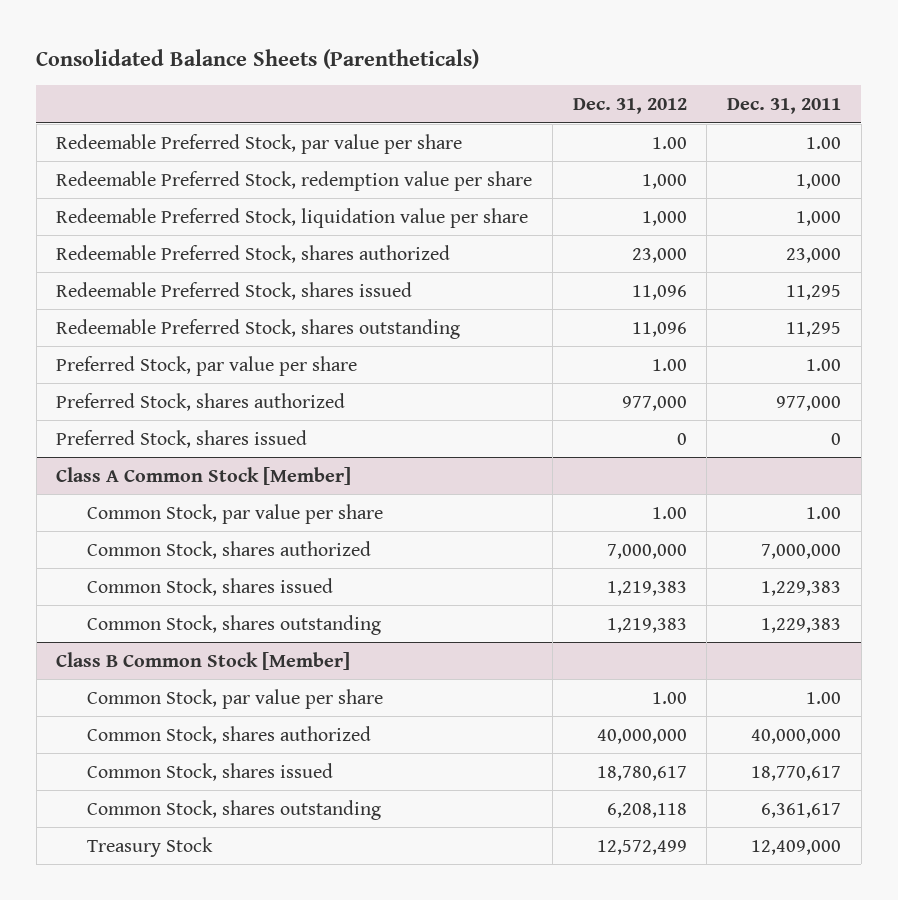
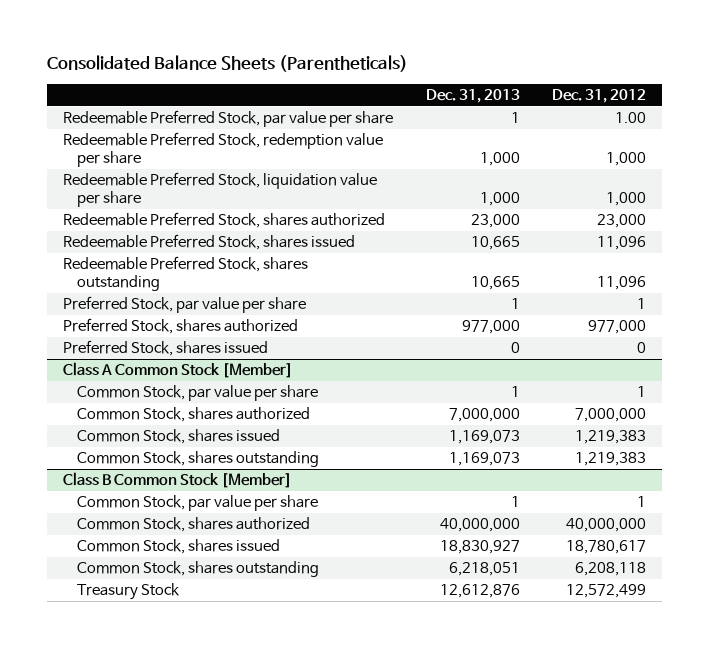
- | Dec. 31, 2012 | Dec. 31, 2011
+ | Dec. 31, 2013 | Dec. 31, 2012
- Preferred Stock, par value per share | 1.00 | 1.00
+ Preferred Stock, par value per share | 1 | 1
@ Class A Common Stock [Member]
- Common Stock, par value per share | 1.00 | 1.00
+ Common Stock, par value per share | 1 | 1
@ Class B Common Stock [Member]
- Common Stock, par value per share | 1.00 | 1.00
+ Common Stock, par value per share | 1 | 1

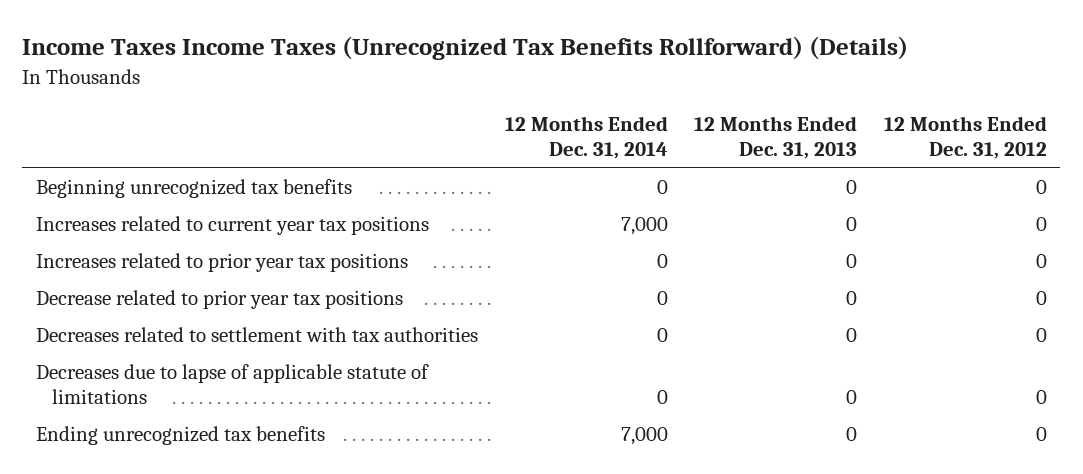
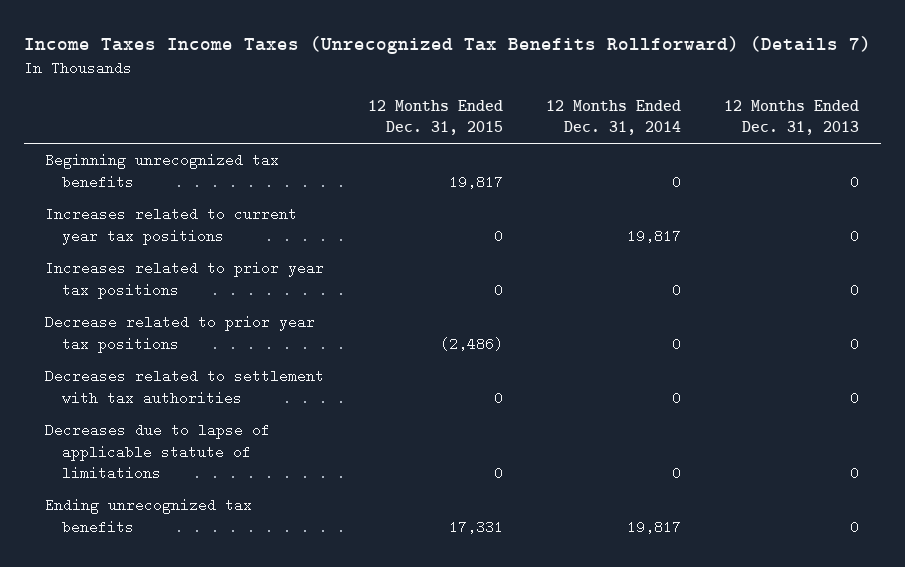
- Income Taxes Income Taxes (Unrecognized Tax Benefits Rollforward) (Details)
+ Income Taxes Income Taxes (Unrecognized Tax Benefits Rollforward) (Details 7)
- | 12 Months Ended Dec. 31, 2014 | 12 Months Ended Dec. 31, 2013 | 12 Months Ended Dec. 31, 2012
+ | 12 Months Ended Dec. 31, 2015 | 12 Months Ended Dec. 31, 2014 | 12 Months Ended Dec. 31, 2013
- Increases related to current year tax positions | 7,000 | 0 | 0
+ Increases related to current year tax positions | 0 | 19,817 | 0
- Ending unrecognized tax benefits | 7,000 | 0 | 0
+ Ending unrecognized tax benefits | 17,331 | 19,817 | 0

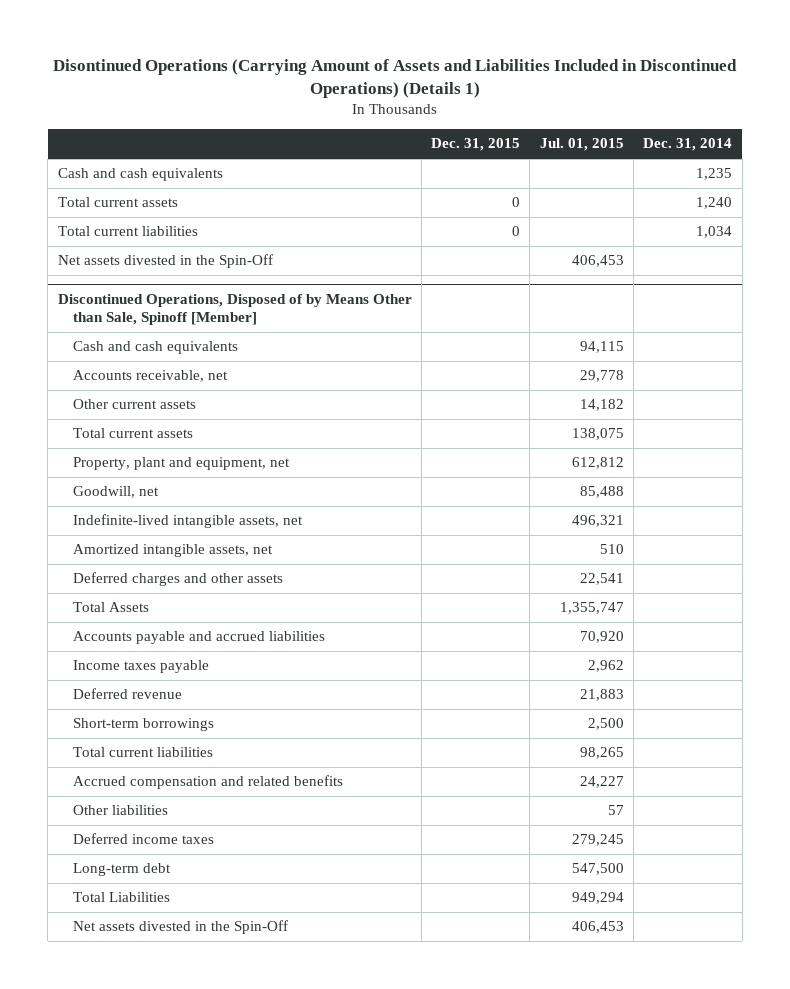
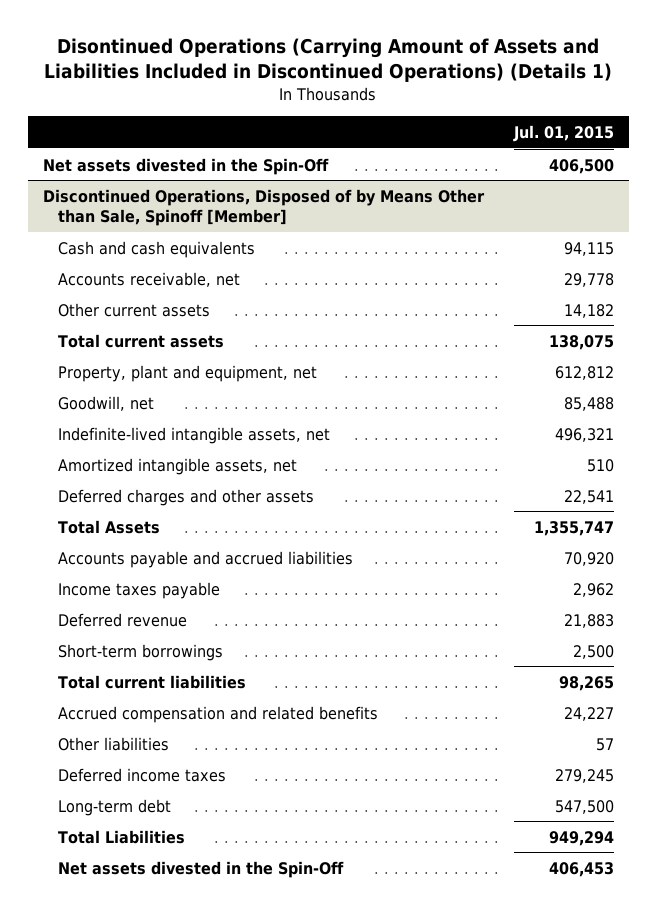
- | Dec. 31, 2015 | Jul. 01, 2015 | Dec. 31, 2014
+ | Jul. 01, 2015
- Cash and cash equivalents | | | 1,235
- Total current assets | 0 | | 1,240
- Total current liabilities | 0 | | 1,034
- Net assets divested in the Spin-Off | | 406,453 |
+ Net assets divested in the Spin-Off | 406,500

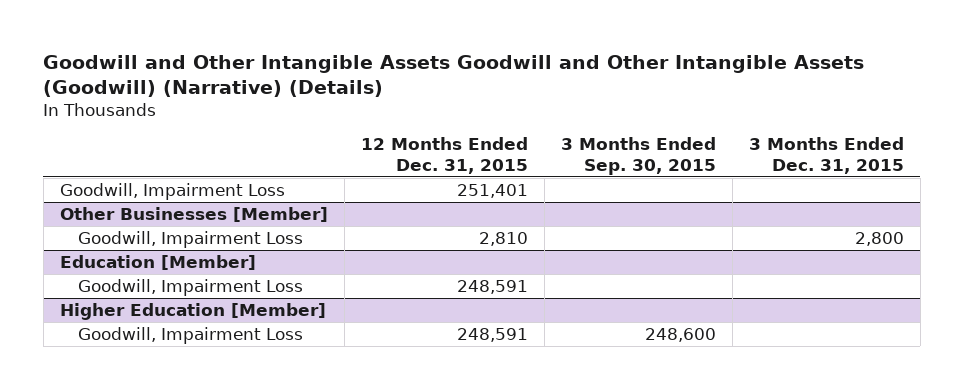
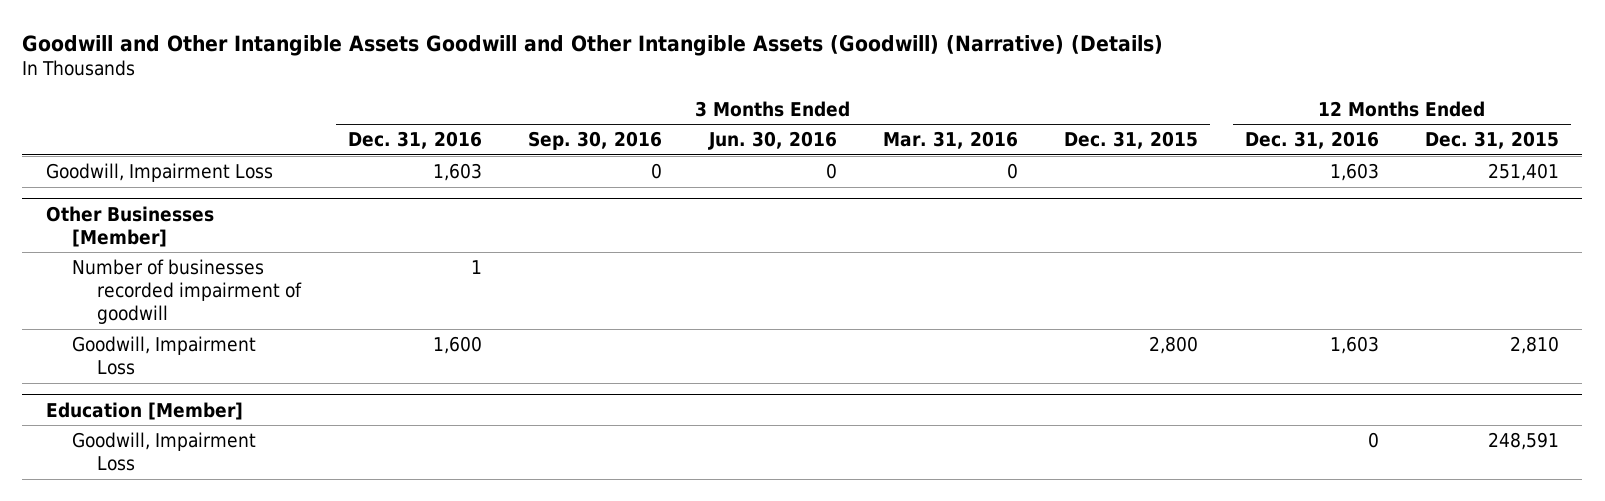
- | 12 Months Ended Dec. 31, 2015 | 3 Months Ended Sep. 30, 2015 | 3 Months Ended Dec. 31, 2015
+ | 3 Months Ended Dec. 31, 2016 | 3 Months Ended Sep. 30, 2016 | 3 Months Ended Jun. 30, 2016 | 3 Months Ended Mar. 31, 2016 | 3 Months Ended Dec. 31, 2015 | 12 Months Ended Dec. 31, 2016 | 12 Months Ended Dec. 31, 2015
@ Other Businesses [Member]
+ Number of businesses recorded impairment of goodwill | 1 | | | | | |
- Higher Education [Member]
- Goodwill, Impairment Loss | 248,591 | 248,600 |

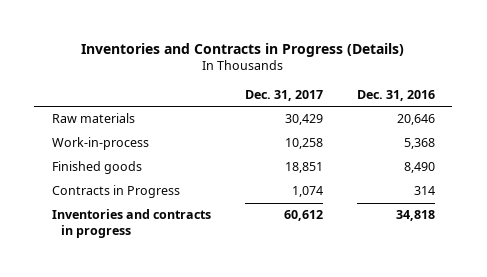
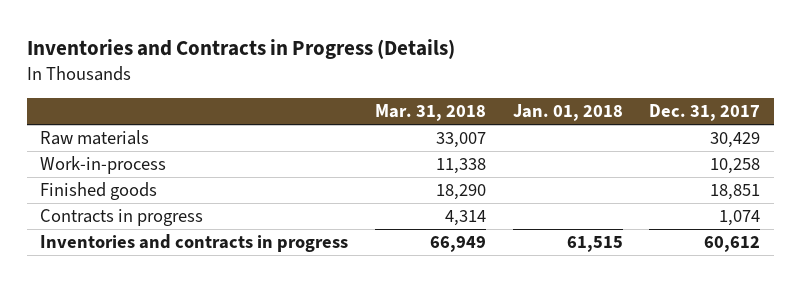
- | Dec. 31, 2017 | Dec. 31, 2016
+ | Mar. 31, 2018 | Jan. 01, 2018 | Dec. 31, 2017
- Contracts in Progress | 1,074 | 314
+ Contracts in progress | 4,314 | | 1,074

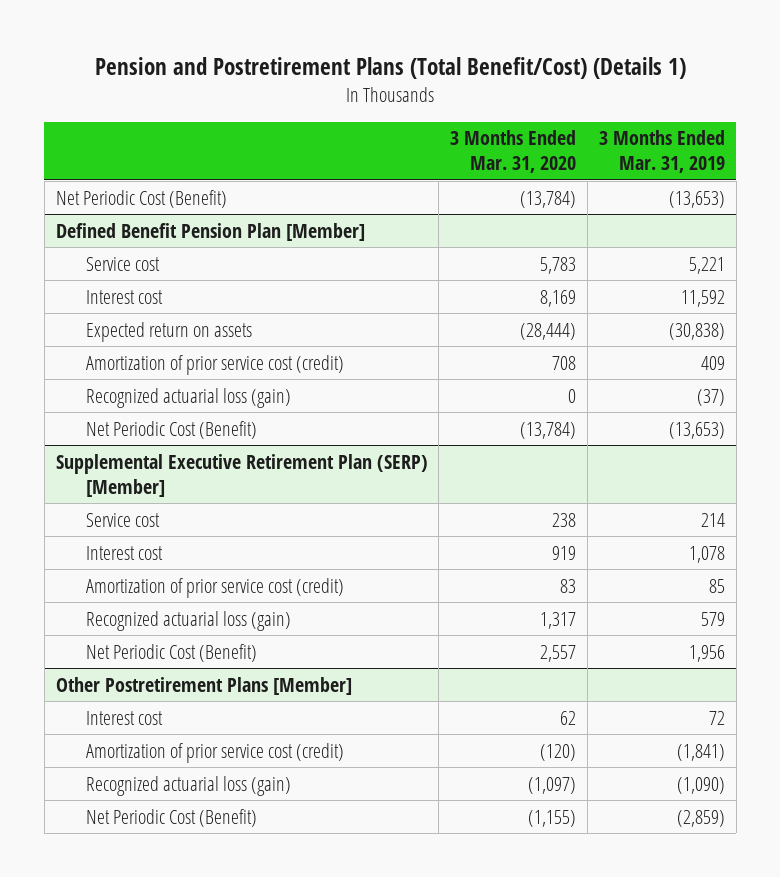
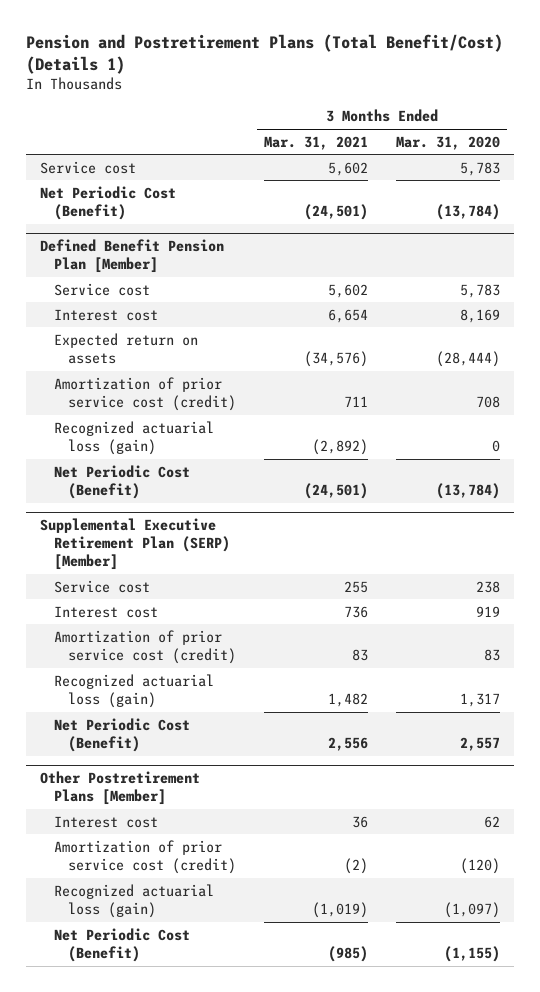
- | 3 Months Ended Mar. 31, 2020 | 3 Months Ended Mar. 31, 2019
+ | 3 Months Ended Mar. 31, 2021 | 3 Months Ended Mar. 31, 2020
+ Service cost | 5,602 | 5,783

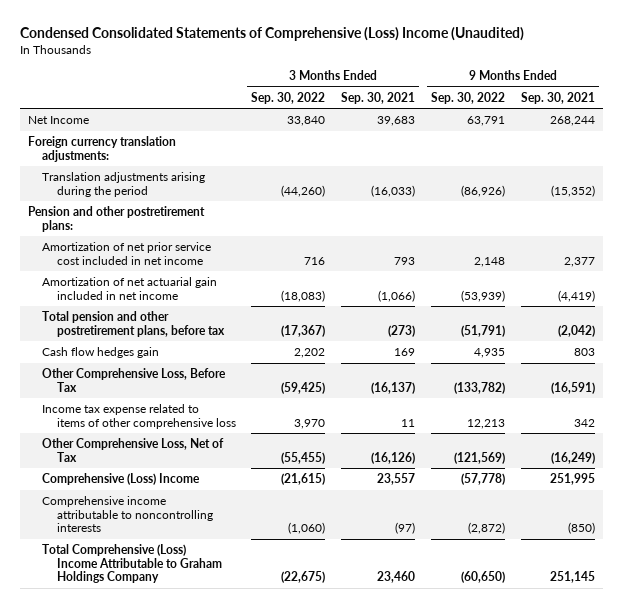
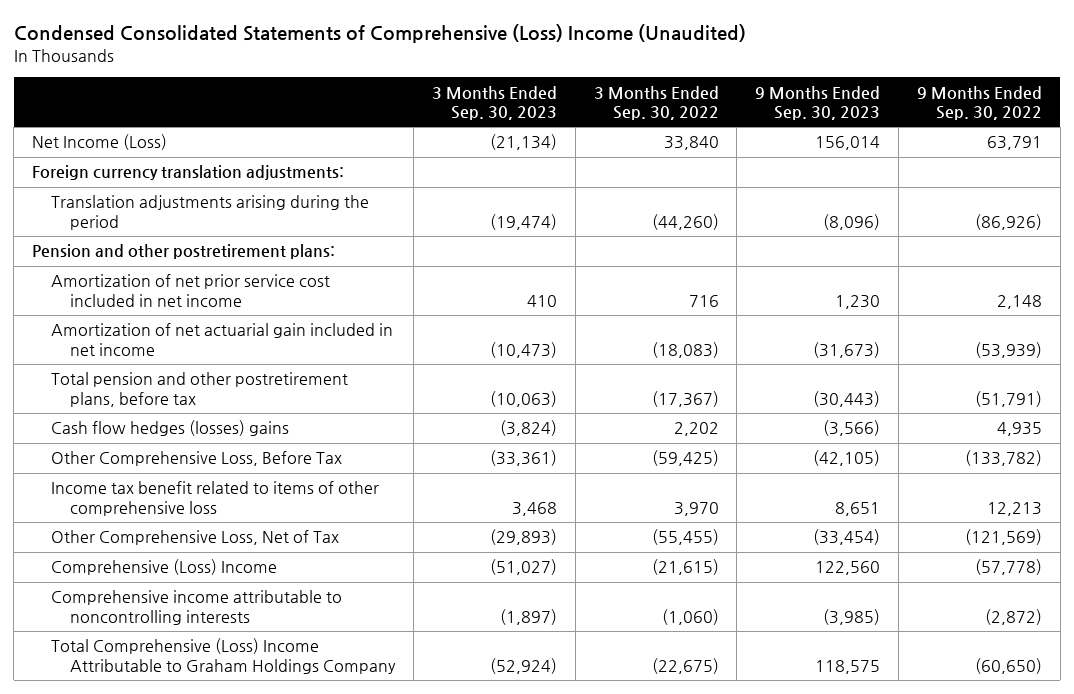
- | 3 Months Ended Sep. 30, 2022 | 3 Months Ended Sep. 30, 2021 | 9 Months Ended Sep. 30, 2022 | 9 Months Ended Sep. 30, 2021
+ | 3 Months Ended Sep. 30, 2023 | 3 Months Ended Sep. 30, 2022 | 9 Months Ended Sep. 30, 2023 | 9 Months Ended Sep. 30, 2022
- Net Income | 33,840 | 39,683 | 63,791 | 268,244
+ Net Income (Loss) | (21,134) | 33,840 | 156,014 | 63,791
- Cash flow hedges gain | 2,202 | 169 | 4,935 | 803
+ Cash flow hedges (losses) gains | (3,824) | 2,202 | (3,566) | 4,935
- Income tax expense related to items of other comprehensive loss | 3,970 | 11 | 12,213 | 342
+ Income tax benefit related to items of other comprehensive loss | 3,468 | 3,970 | 8,651 | 12,213

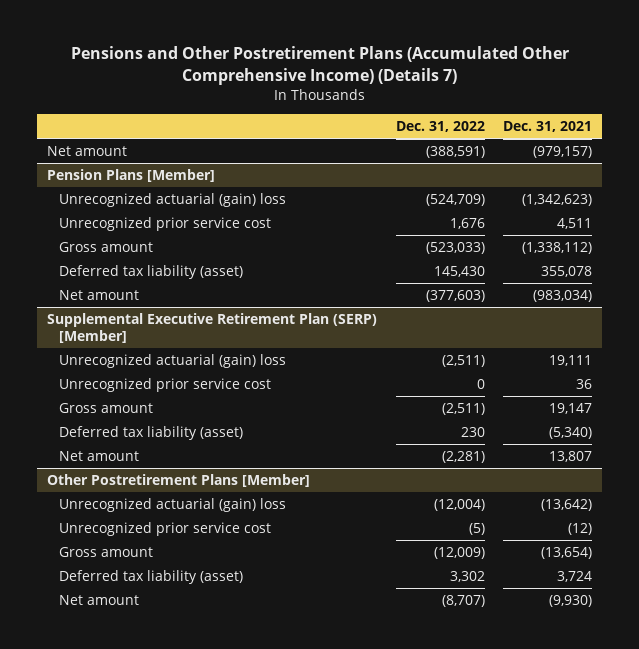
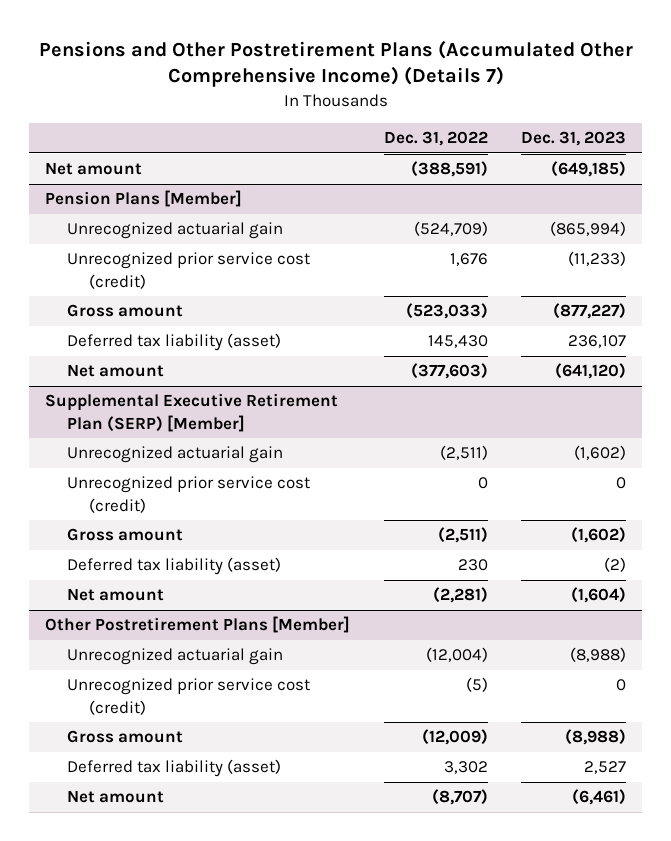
- | Dec. 31, 2022 | Dec. 31, 2021
+ | Dec. 31, 2022 | Dec. 31, 2023
@ Pension Plans [Member]
- Unrecognized actuarial (gain) loss | (524,709) | (1,342,623)
- Unrecognized prior service cost | 1,676 | 4,511
+ Unrecognized actuarial gain | (524,709) | (865,994)
+ Unrecognized prior service cost (credit) | 1,676 | (11,233)
@ Supplemental Executive Retirement Plan (SERP) [Member]
- Unrecognized actuarial (gain) loss | (2,511) | 19,111
- Unrecognized prior service cost | 0 | 36
+ Unrecognized actuarial gain | (2,511) | (1,602)
+ Unrecognized prior service cost (credit) | 0 | 0
@ Other Postretirement Plans [Member]
- Unrecognized actuarial (gain) loss | (12,004) | (13,642)
- Unrecognized prior service cost | (5) | (12)
+ Unrecognized actuarial gain | (12,004) | (8,988)
+ Unrecognized prior service cost (credit) | (5) | 0

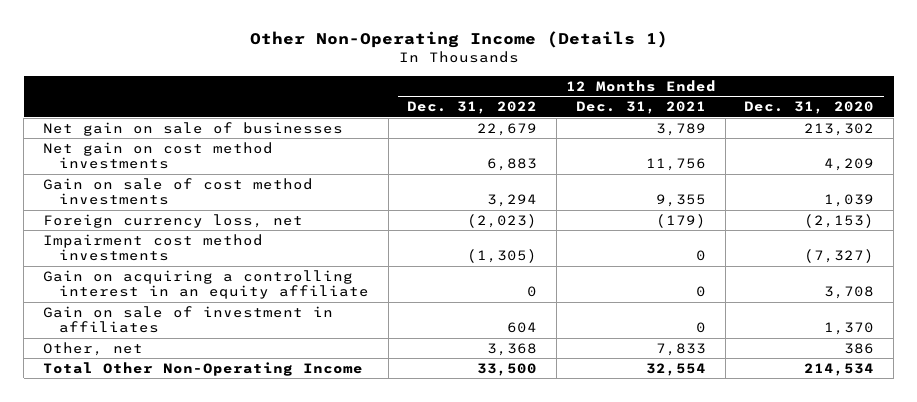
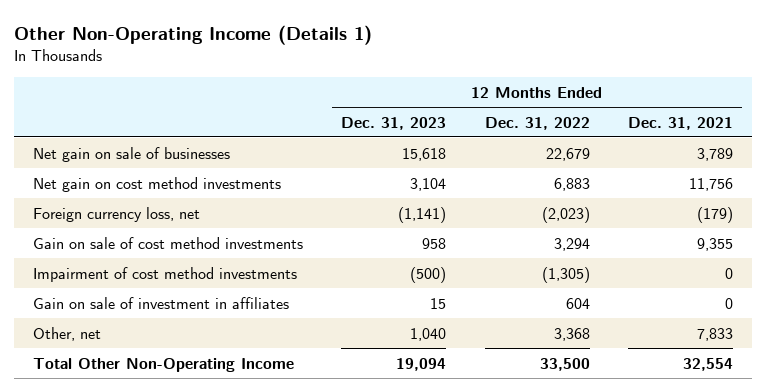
- | 12 Months Ended Dec. 31, 2022 | 12 Months Ended Dec. 31, 2021 | 12 Months Ended Dec. 31, 2020
+ | 12 Months Ended Dec. 31, 2023 | 12 Months Ended Dec. 31, 2022 | 12 Months Ended Dec. 31, 2021
- Impairment cost method investments | (1,305) | 0 | (7,327)
- Gain on acquiring a controlling interest in an equity affiliate | 0 | 0 | 3,708
moved down: Gain on sale of cost method investments | 958 | 3,294 | 9,355
+ Impairment of cost method investments | (500) | (1,305) | 0

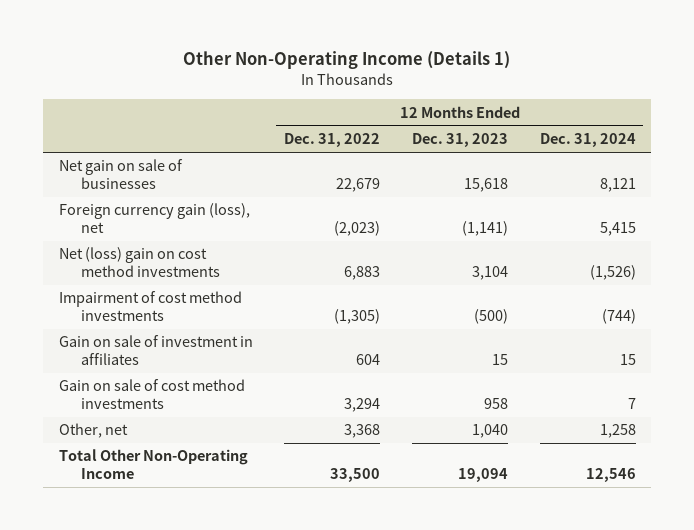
- | 12 Months Ended Dec. 31, 2023 | 12 Months Ended Dec. 31, 2022 | 12 Months Ended Dec. 31, 2021
+ | 12 Months Ended Dec. 31, 2022 | 12 Months Ended Dec. 31, 2023 | 12 Months Ended Dec. 31, 2024
- Net gain on cost method investments | 3,104 | 6,883 | 11,756
- Foreign currency loss, net | (1,141) | (2,023) | (179)
+ Foreign currency gain (loss), net | (2,023) | (1,141) | 5,415
+ Net (loss) gain on cost method investments | 6,883 | 3,104 | (1,526)
moved down: Gain on sale of cost method investments | 3,294 | 958 | 7

